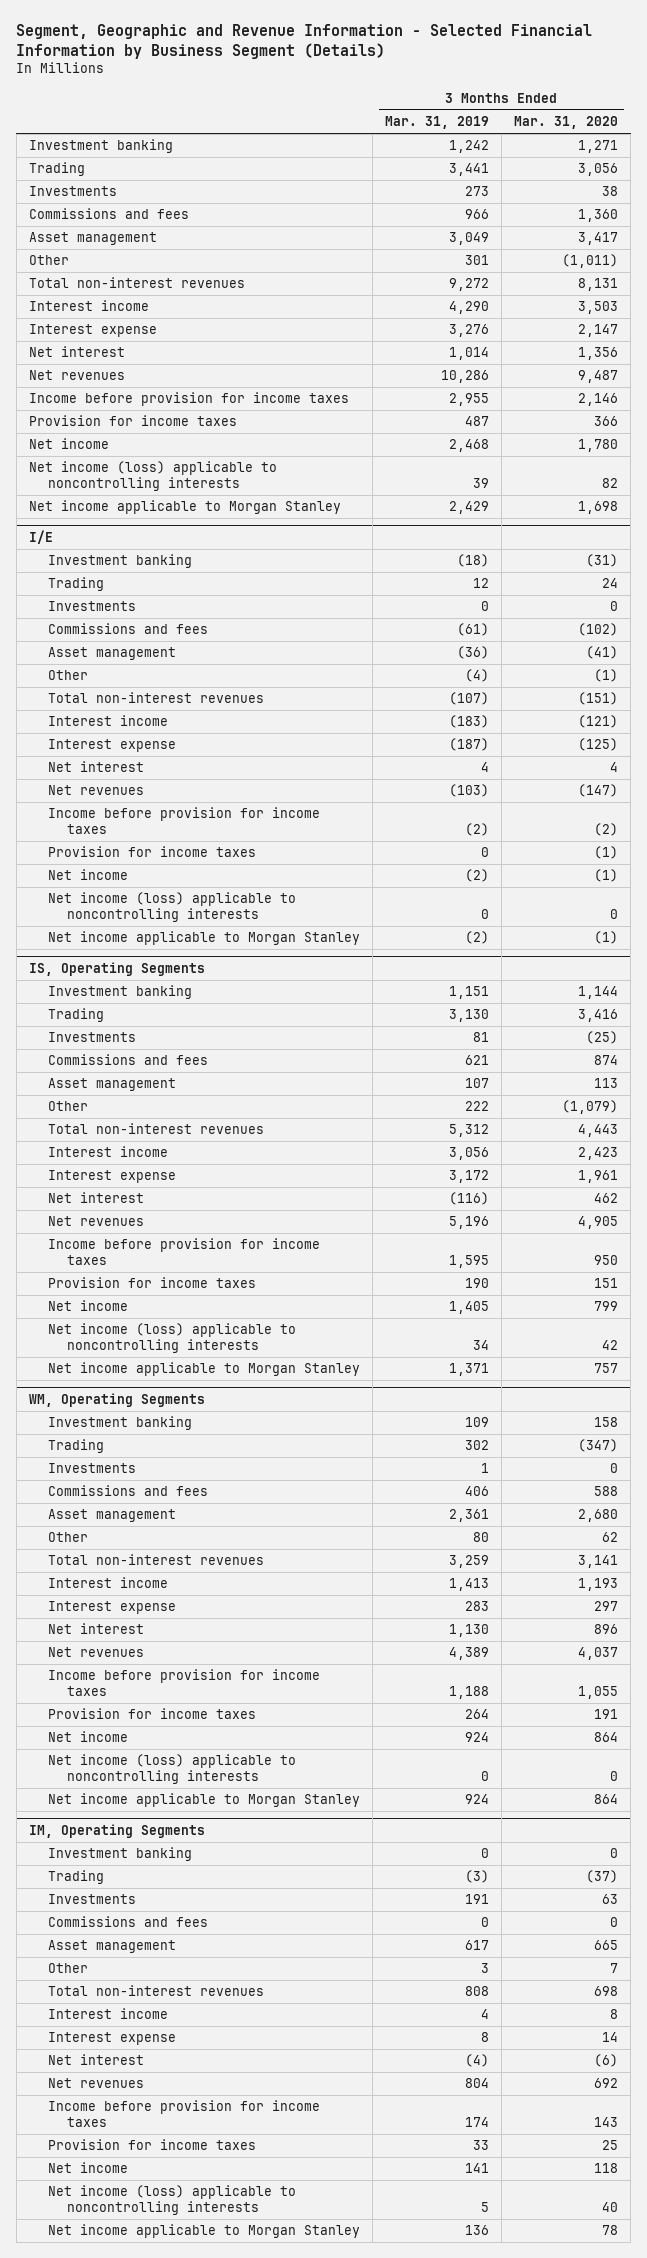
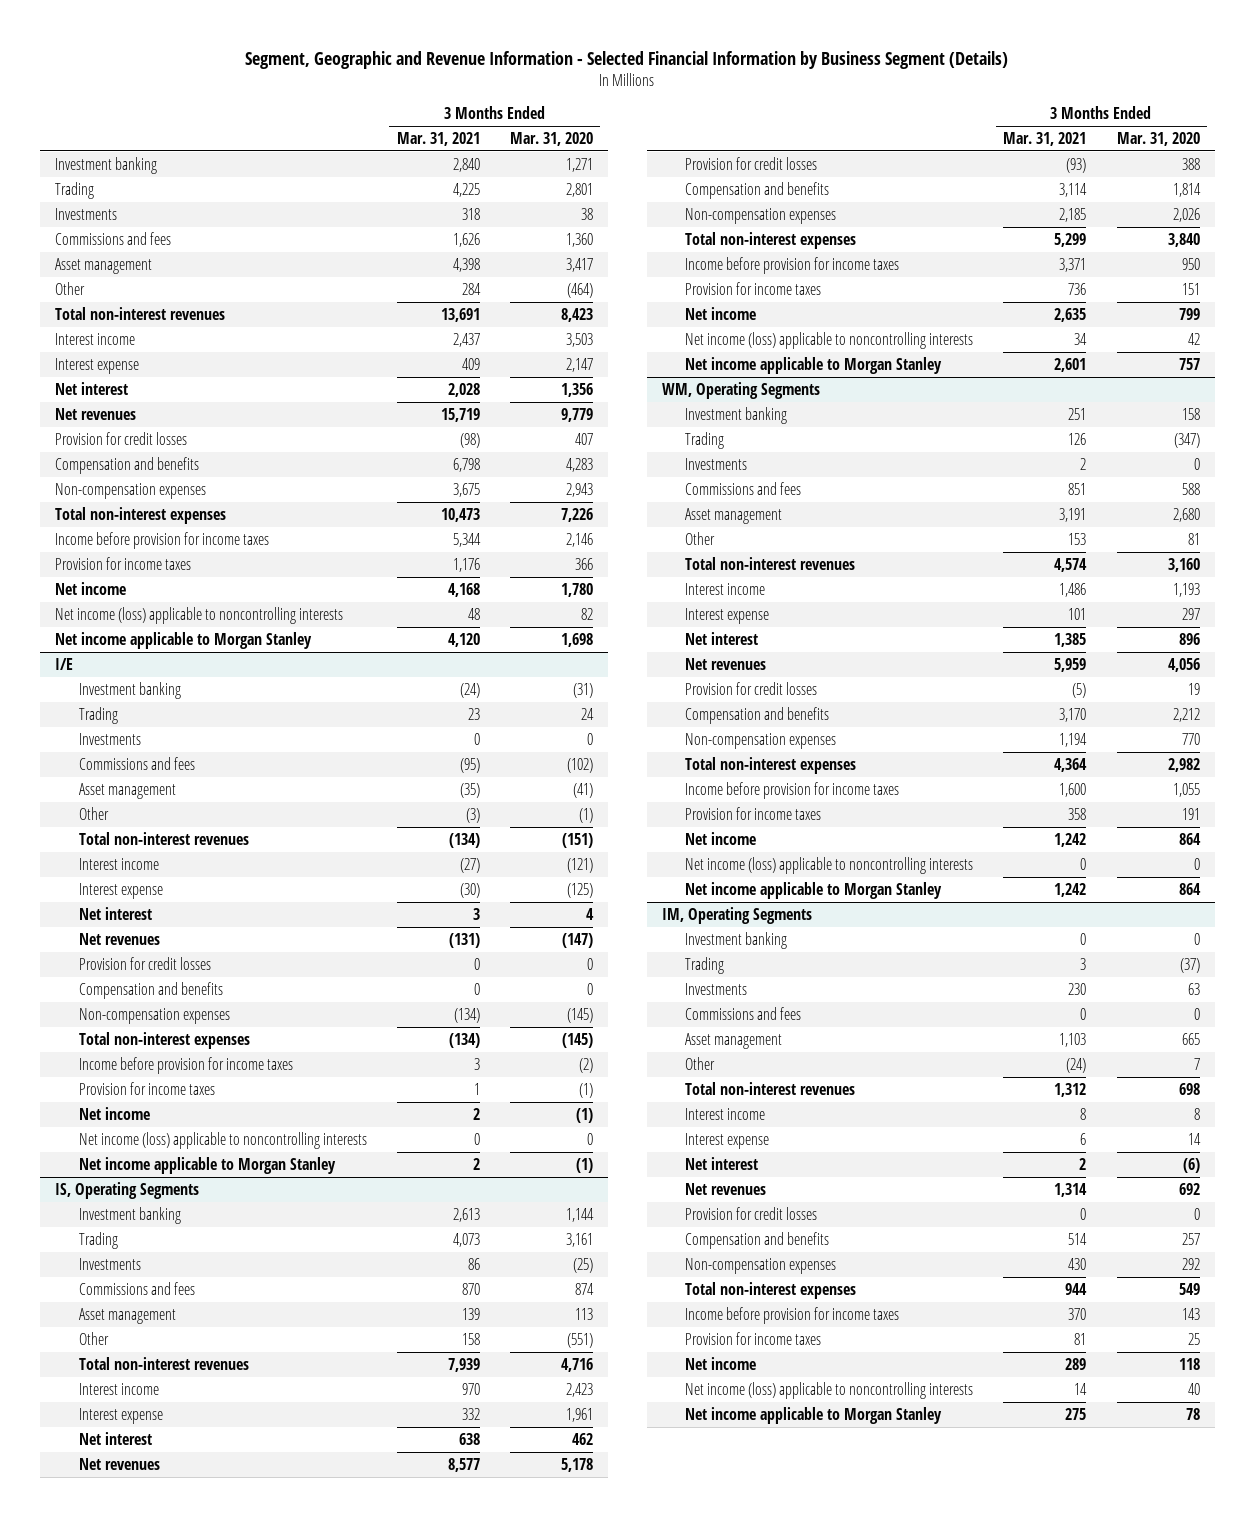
- | 3 Months Ended Mar. 31, 2019 | 3 Months Ended Mar. 31, 2020
+ | 3 Months Ended Mar. 31, 2021 | 3 Months Ended Mar. 31, 2020
- Trading | 3,441 | 3,056
+ Trading | 4,225 | 2,801
- Other | 301 | (1,011)
- Total non-interest revenues | 9,272 | 8,131
+ Other | 284 | (464)
+ Total non-interest revenues | 13,691 | 8,423
- Net revenues | 10,286 | 9,487
+ Net revenues | 15,719 | 9,779
+ Provision for credit losses | (98) | 407
+ Compensation and benefits | 6,798 | 4,283
+ Non-compensation expenses | 3,675 | 2,943
+ Total non-interest expenses | 10,473 | 7,226
@ I/E
+ Provision for credit losses | 0 | 0
+ Compensation and benefits | 0 | 0
+ Non-compensation expenses | (134) | (145)
+ Total non-interest expenses | (134) | (145)
@ IS, Operating Segments
- Trading | 3,130 | 3,416
+ Trading | 4,073 | 3,161
- Other | 222 | (1,079)
- Total non-interest revenues | 5,312 | 4,443
+ Other | 158 | (551)
+ Total non-interest revenues | 7,939 | 4,716
- Net revenues | 5,196 | 4,905
+ Net revenues | 8,577 | 5,178
+ Provision for credit losses | (93) | 388
+ Compensation and benefits | 3,114 | 1,814
+ Non-compensation expenses | 2,185 | 2,026
+ Total non-interest expenses | 5,299 | 3,840
@ WM, Operating Segments
- Other | 80 | 62
- Total non-interest revenues | 3,259 | 3,141
+ Other | 153 | 81
+ Total non-interest revenues | 4,574 | 3,160
- Net revenues | 4,389 | 4,037
+ Net revenues | 5,959 | 4,056
+ Provision for credit losses | (5) | 19
+ Compensation and benefits | 3,170 | 2,212
+ Non-compensation expenses | 1,194 | 770
+ Total non-interest expenses | 4,364 | 2,982
@ IM, Operating Segments
+ Provision for credit losses | 0 | 0
+ Compensation and benefits | 514 | 257
+ Non-compensation expenses | 430 | 292
+ Total non-interest expenses | 944 | 549

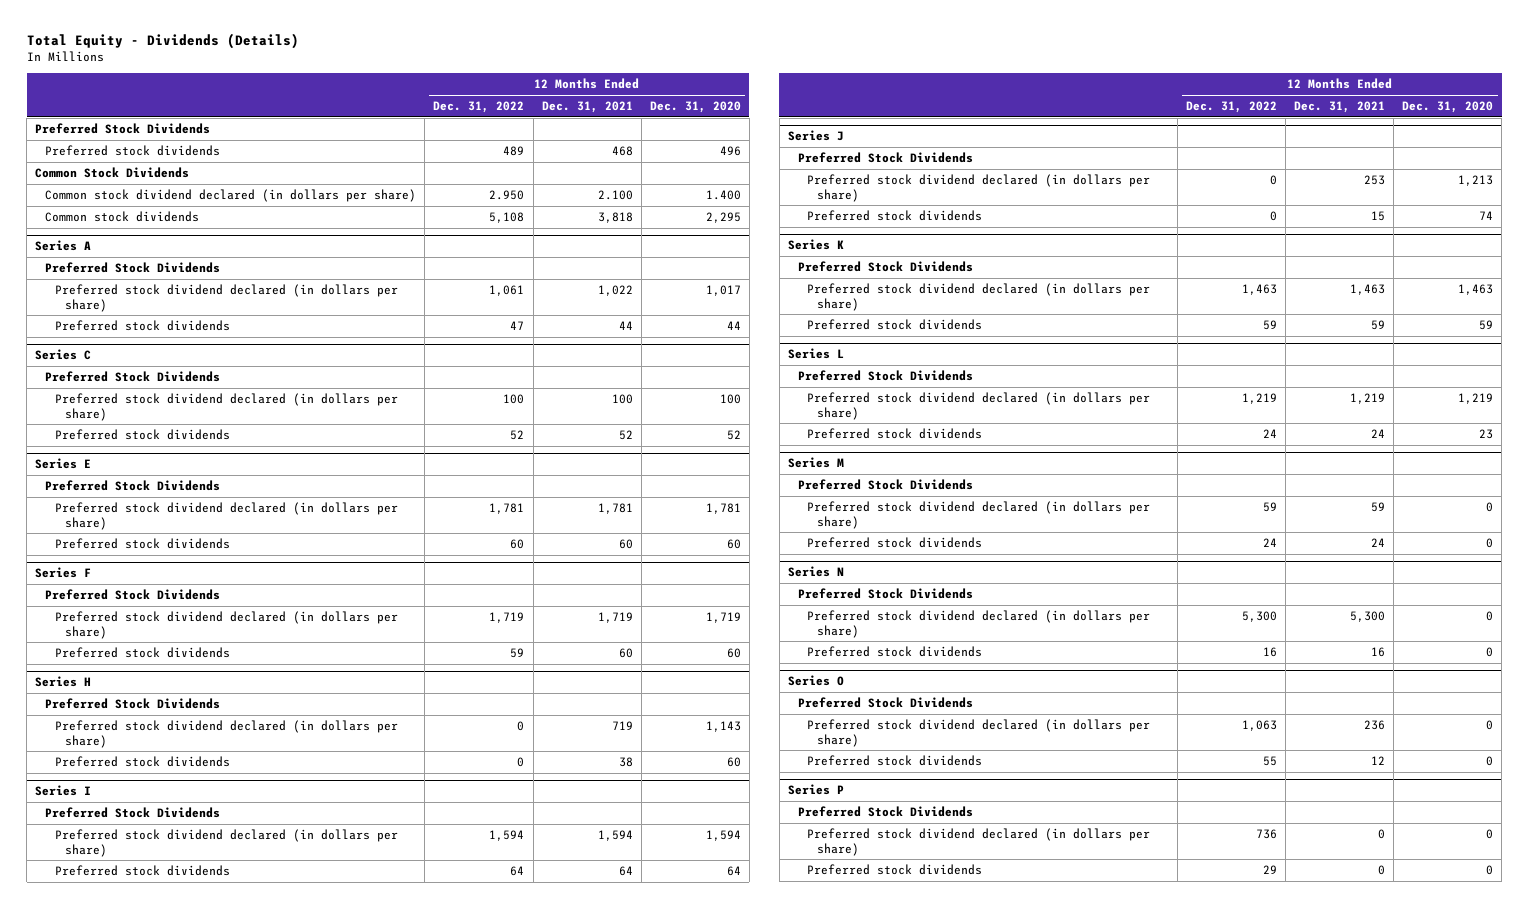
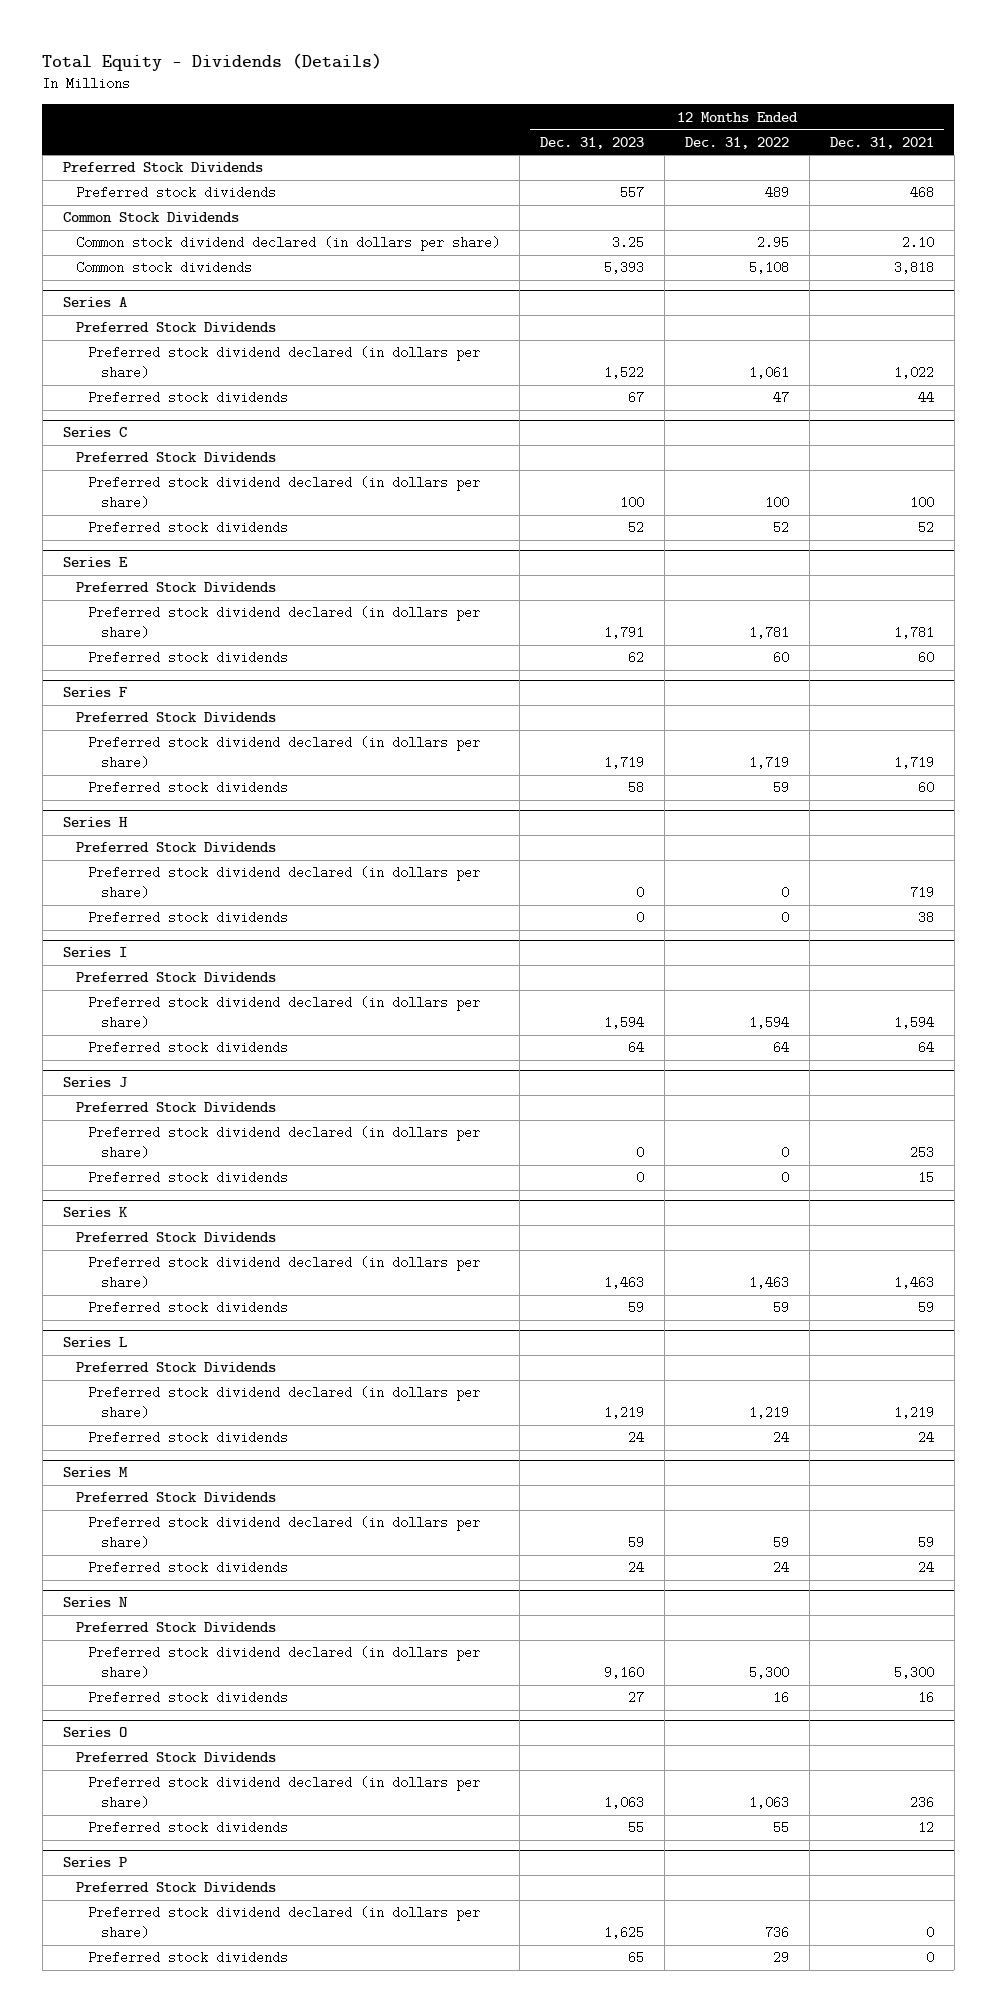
- | 12 Months Ended Dec. 31, 2022 | 12 Months Ended Dec. 31, 2021 | 12 Months Ended Dec. 31, 2020
+ | 12 Months Ended Dec. 31, 2023 | 12 Months Ended Dec. 31, 2022 | 12 Months Ended Dec. 31, 2021
- Common stock dividend declared (in dollars per share) | 2.950 | 2.100 | 1.400
+ Common stock dividend declared (in dollars per share) | 3.25 | 2.95 | 2.10

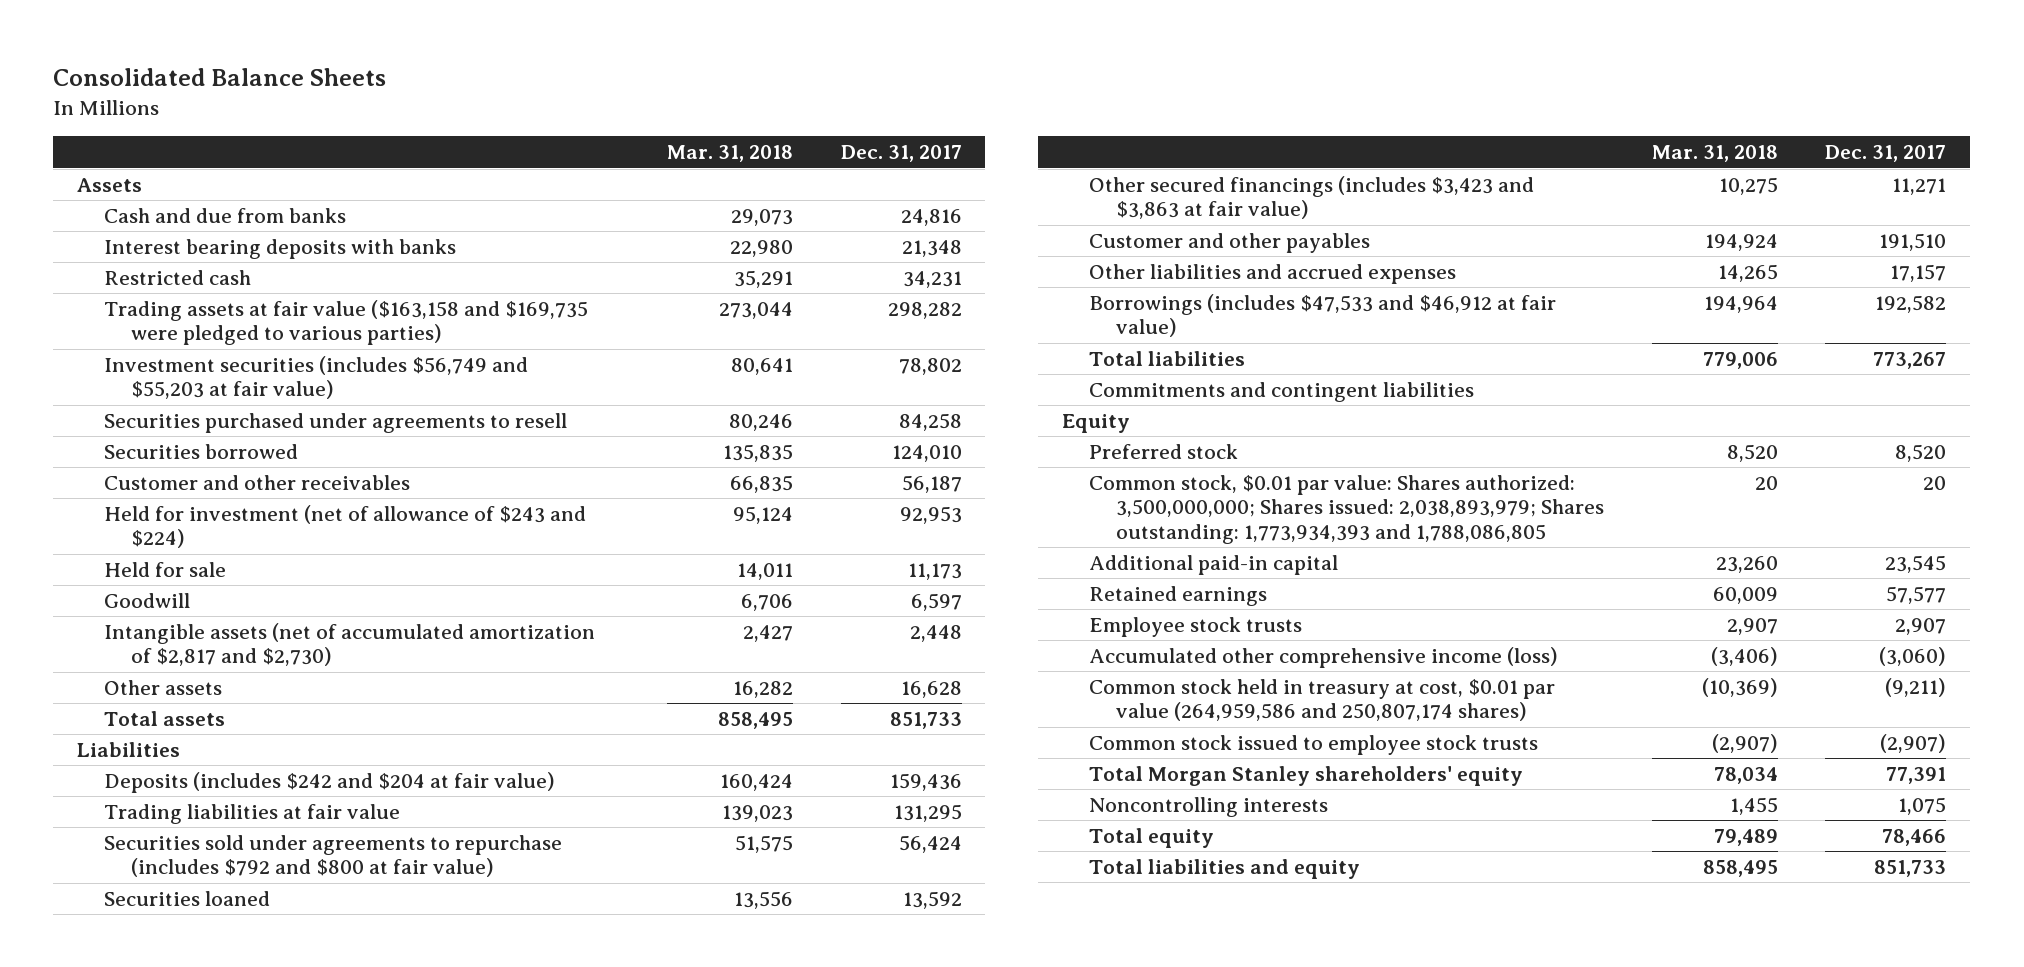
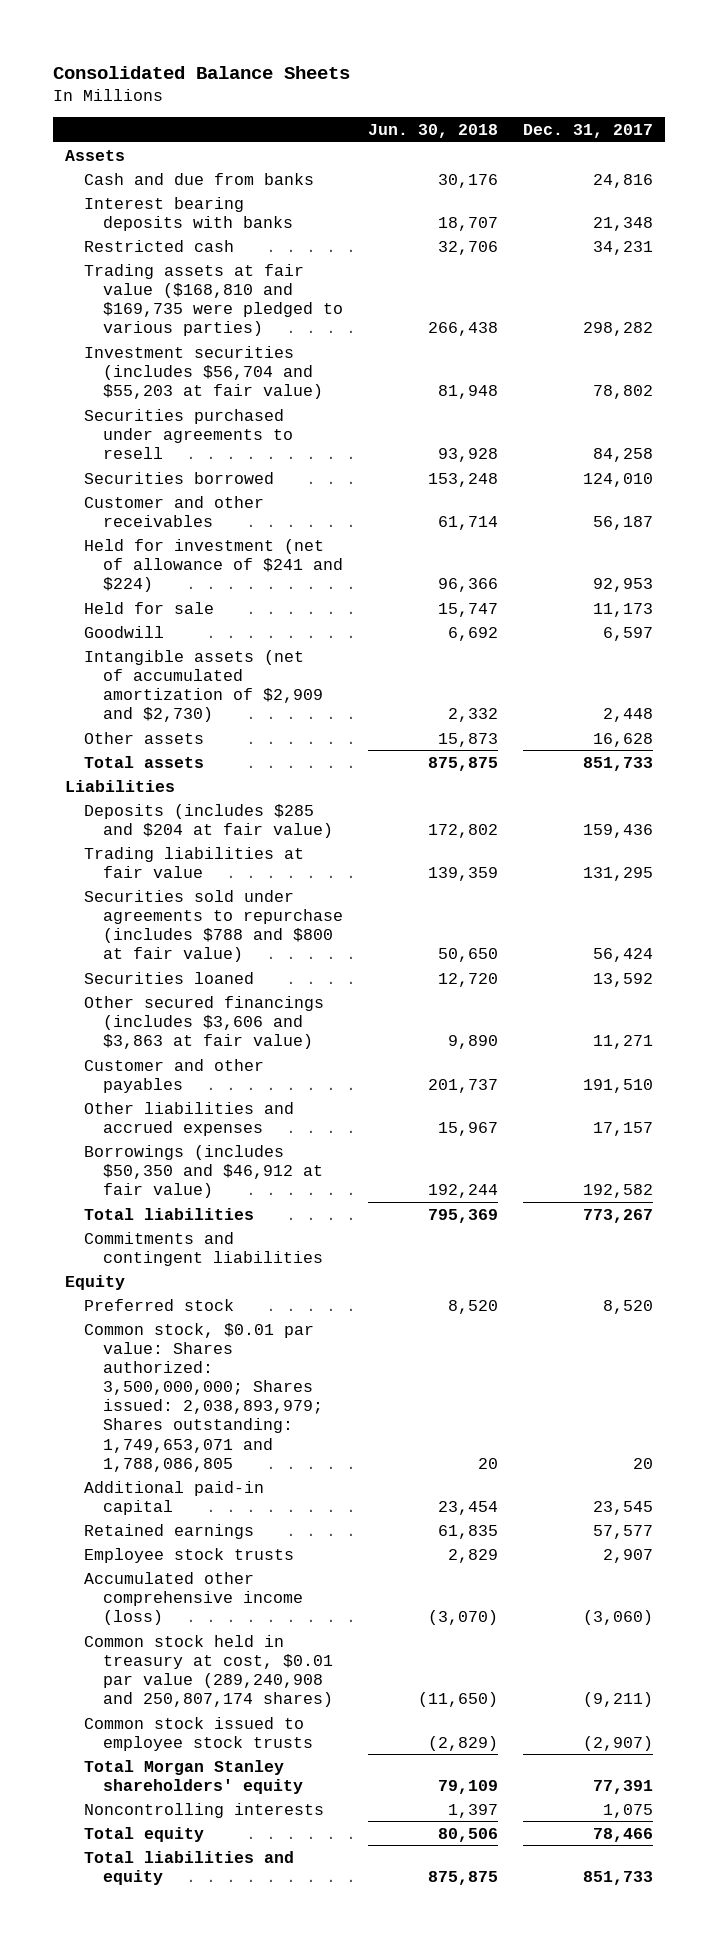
- | Mar. 31, 2018 | Dec. 31, 2017
+ | Jun. 30, 2018 | Dec. 31, 2017
- Trading assets at fair value ($163,158 and $169,735 were pledged to various parties) | 273,044 | 298,282
- Investment securities (includes $56,749 and $55,203 at fair value) | 80,641 | 78,802
+ Trading assets at fair value ($168,810 and $169,735 were pledged to various parties) | 266,438 | 298,282
+ Investment securities (includes $56,704 and $55,203 at fair value) | 81,948 | 78,802
- Held for investment (net of allowance of $243 and $224) | 95,124 | 92,953
+ Held for investment (net of allowance of $241 and $224) | 96,366 | 92,953
- Intangible assets (net of accumulated amortization of $2,817 and $2,730) | 2,427 | 2,448
+ Intangible assets (net of accumulated amortization of $2,909 and $2,730) | 2,332 | 2,448
- Deposits (includes $242 and $204 at fair value) | 160,424 | 159,436
+ Deposits (includes $285 and $204 at fair value) | 172,802 | 159,436
- Securities sold under agreements to repurchase (includes $792 and $800 at fair value) | 51,575 | 56,424
+ Securities sold under agreements to repurchase (includes $788 and $800 at fair value) | 50,650 | 56,424
- Other secured financings (includes $3,423 and $3,863 at fair value) | 10,275 | 11,271
+ Other secured financings (includes $3,606 and $3,863 at fair value) | 9,890 | 11,271
- Borrowings (includes $47,533 and $46,912 at fair value) | 194,964 | 192,582
+ Borrowings (includes $50,350 and $46,912 at fair value) | 192,244 | 192,582
- Common stock, $0.01 par value: Shares authorized: 3,500,000,000; Shares issued: 2,038,893,979; Shares outstanding: 1,773,934,393 and 1,788,086,805 | 20 | 20
+ Common stock, $0.01 par value: Shares authorized: 3,500,000,000; Shares issued: 2,038,893,979; Shares outstanding: 1,749,653,071 and 1,788,086,805 | 20 | 20
- Common stock held in treasury at cost, $0.01 par value (264,959,586 and 250,807,174 shares) | (10,369) | (9,211)
+ Common stock held in treasury at cost, $0.01 par value (289,240,908 and 250,807,174 shares) | (11,650) | (9,211)

